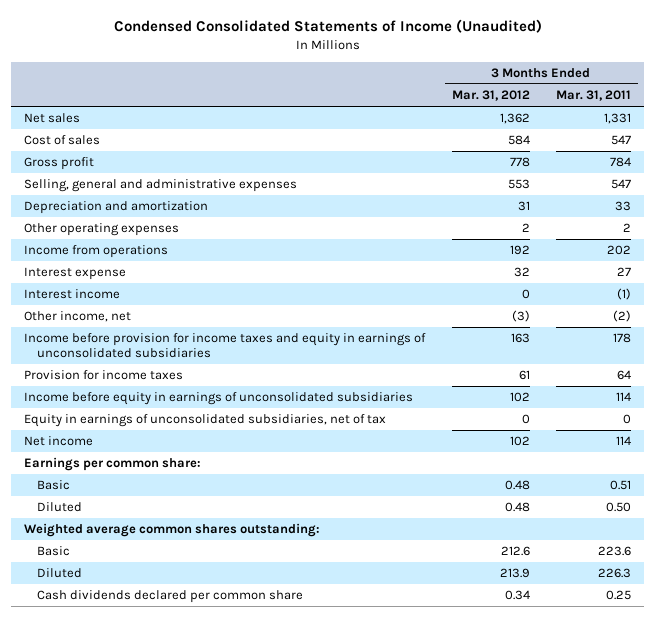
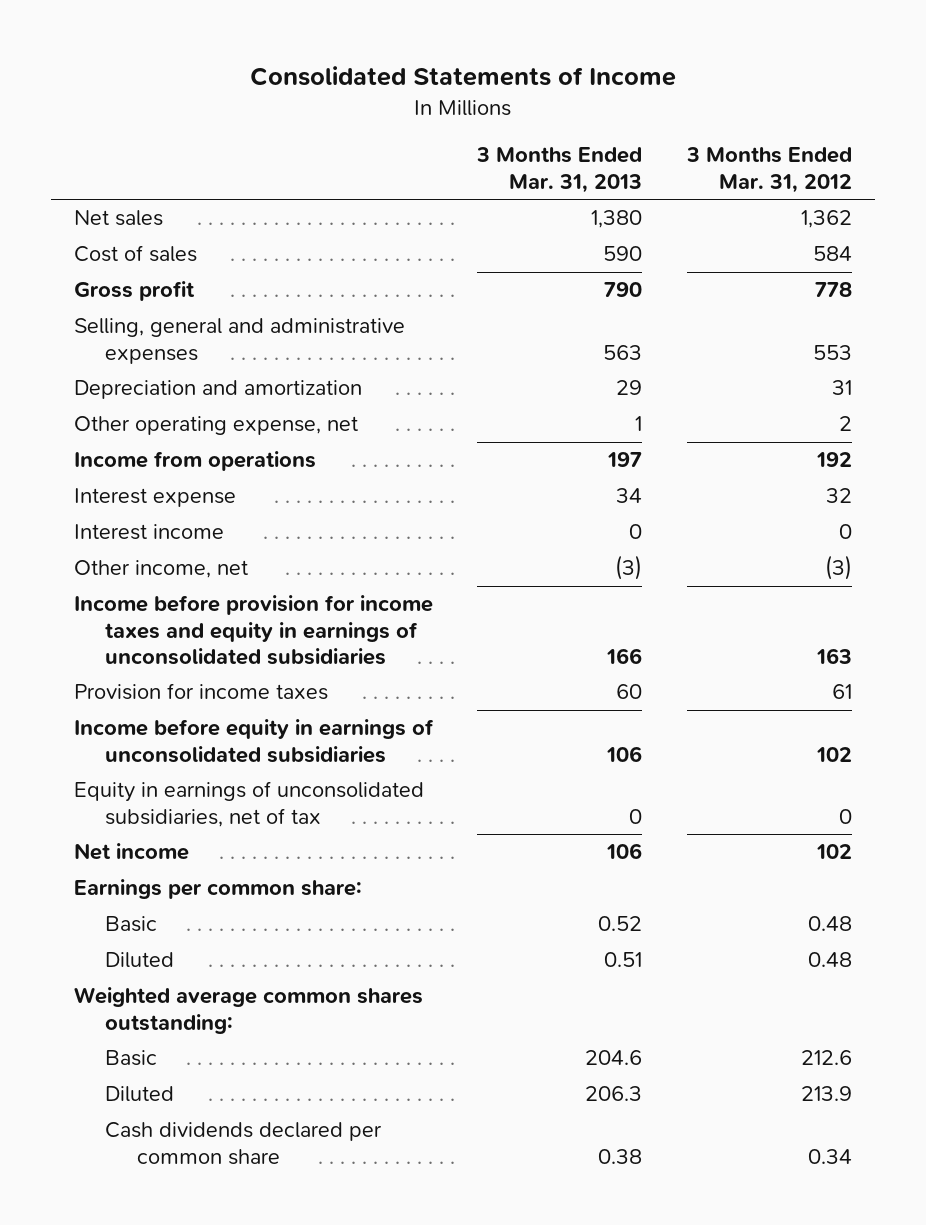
- Condensed Consolidated Statements of Income (Unaudited)
+ Consolidated Statements of Income
- | 3 Months Ended Mar. 31, 2012 | 3 Months Ended Mar. 31, 2011
+ | 3 Months Ended Mar. 31, 2013 | 3 Months Ended Mar. 31, 2012
- Other operating expenses | 2 | 2
+ Other operating expense, net | 1 | 2

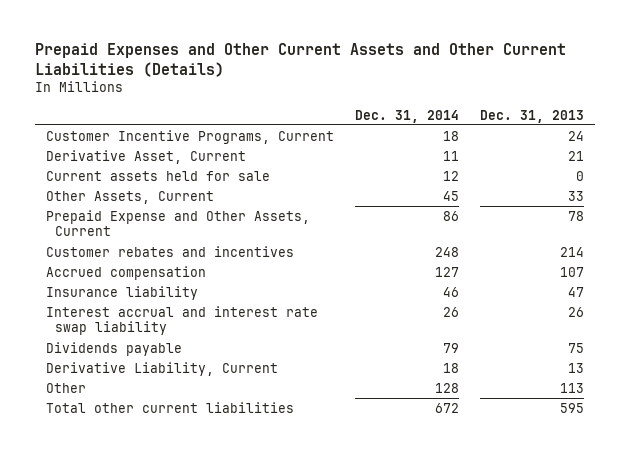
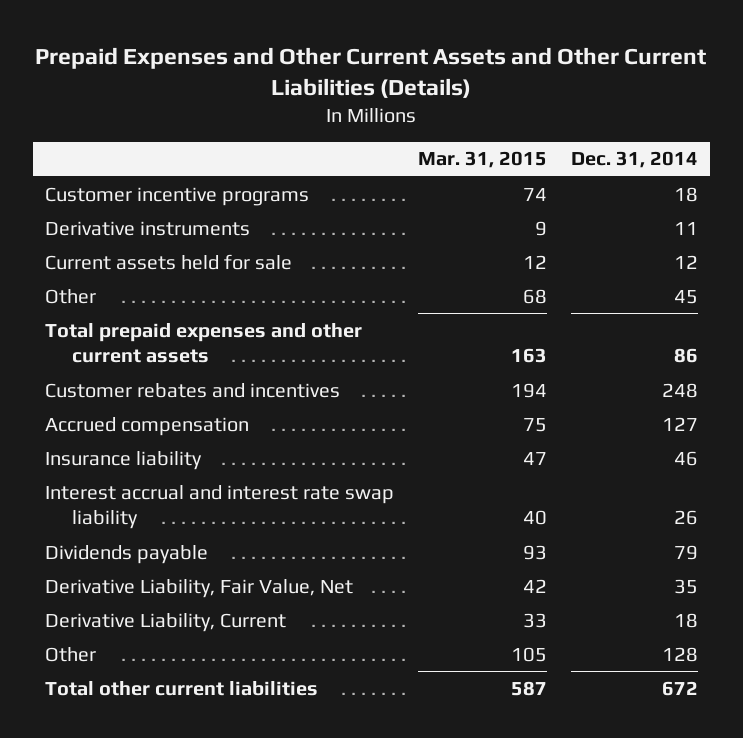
- | Dec. 31, 2014 | Dec. 31, 2013
+ | Mar. 31, 2015 | Dec. 31, 2014
- Customer Incentive Programs, Current | 18 | 24
- Derivative Asset, Current | 11 | 21
+ Customer incentive programs | 74 | 18
+ Derivative instruments | 9 | 11
- Other Assets, Current | 45 | 33
- Prepaid Expense and Other Assets, Current | 86 | 78
+ Other | 68 | 45
+ Total prepaid expenses and other current assets | 163 | 86
+ Derivative Liability, Fair Value, Net | 42 | 35

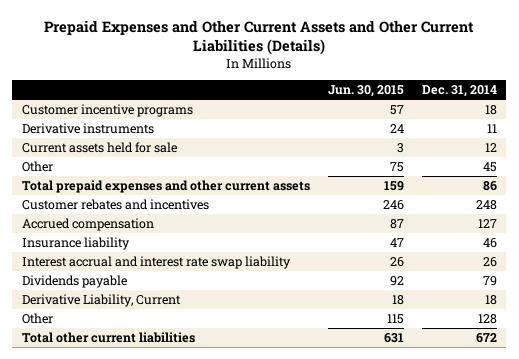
- | Mar. 31, 2015 | Dec. 31, 2014
+ | Jun. 30, 2015 | Dec. 31, 2014
- Derivative Liability, Fair Value, Net | 42 | 35

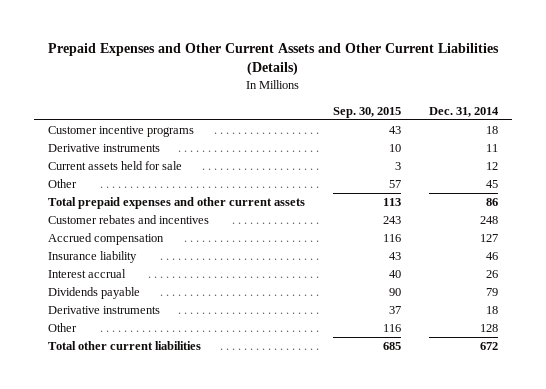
- | Jun. 30, 2015 | Dec. 31, 2014
+ | Sep. 30, 2015 | Dec. 31, 2014
- Interest accrual and interest rate swap liability | 26 | 26
+ Interest accrual | 40 | 26
- Derivative Liability, Current | 18 | 18
+ Derivative instruments | 37 | 18

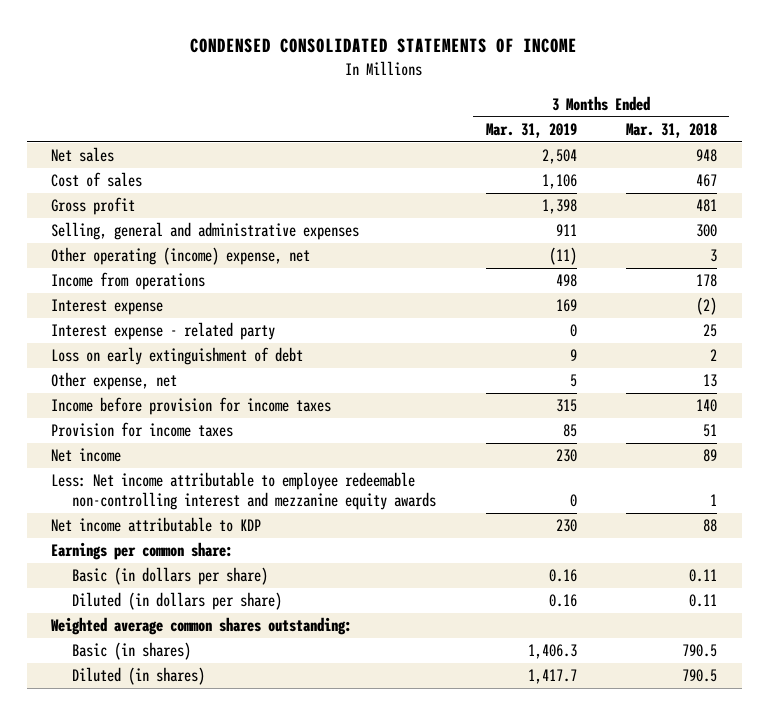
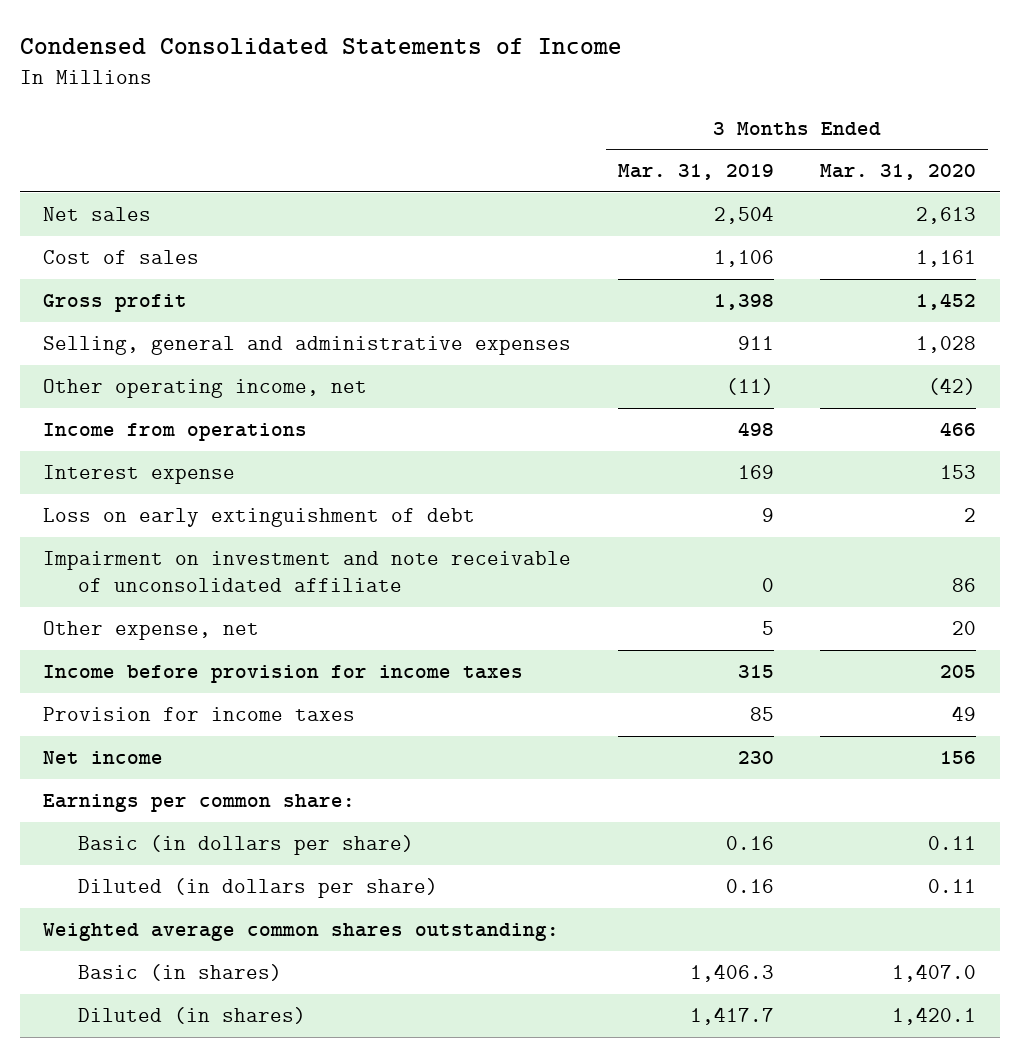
- CONDENSED CONSOLIDATED STATEMENTS OF INCOME
+ Condensed Consolidated Statements of Income
- | 3 Months Ended Mar. 31, 2019 | 3 Months Ended Mar. 31, 2018
+ | 3 Months Ended Mar. 31, 2019 | 3 Months Ended Mar. 31, 2020
- Other operating (income) expense, net | (11) | 3
+ Other operating income, net | (11) | (42)
- Interest expense - related party | 0 | 25
+ Impairment on investment and note receivable of unconsolidated affiliate | 0 | 86
- Less: Net income attributable to employee redeemable non-controlling interest and mezzanine equity awards | 0 | 1
- Net income attributable to KDP | 230 | 88

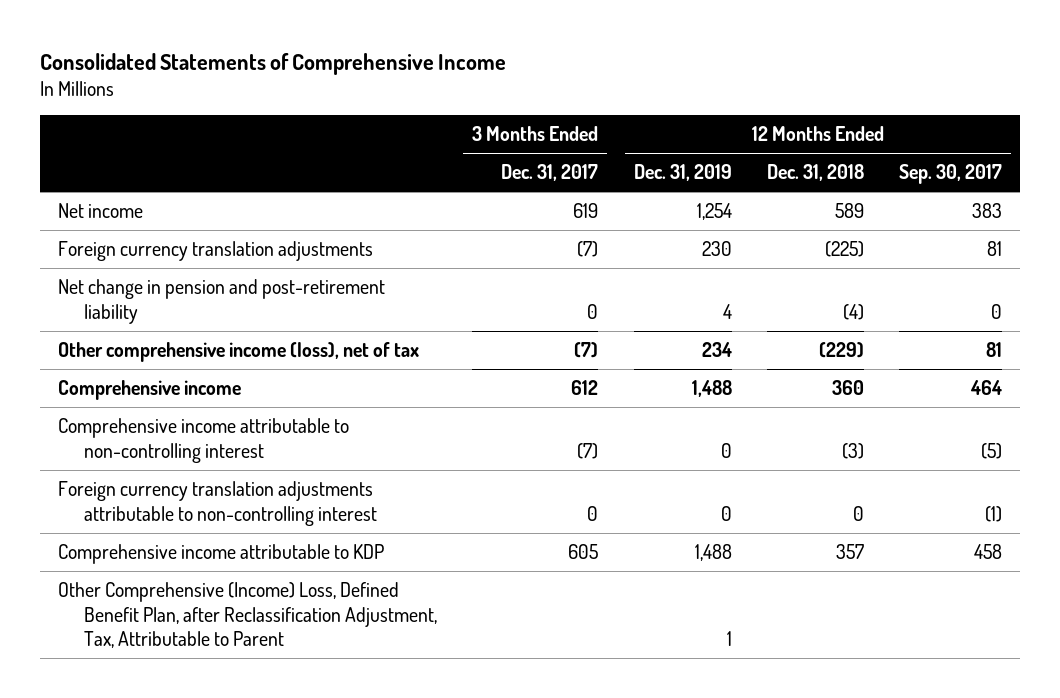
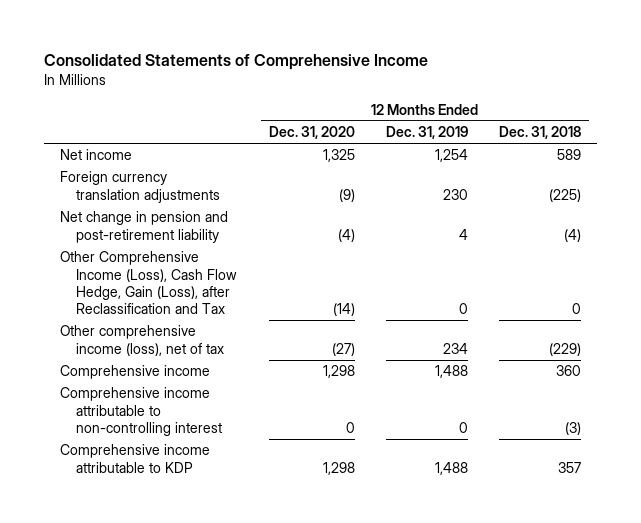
- | 3 Months Ended Dec. 31, 2017 | 12 Months Ended Dec. 31, 2019 | 12 Months Ended Dec. 31, 2018 | 12 Months Ended Sep. 30, 2017
+ | 12 Months Ended Dec. 31, 2020 | 12 Months Ended Dec. 31, 2019 | 12 Months Ended Dec. 31, 2018
+ Other Comprehensive Income (Loss), Cash Flow Hedge, Gain (Loss), after Reclassification and Tax | (14) | 0 | 0
- Foreign currency translation adjustments attributable to non-controlling interest | 0 | 0 | 0 | (1)
- Other Comprehensive (Income) Loss, Defined Benefit Plan, after Reclassification Adjustment, Tax, Attributable to Parent | | 1 | |

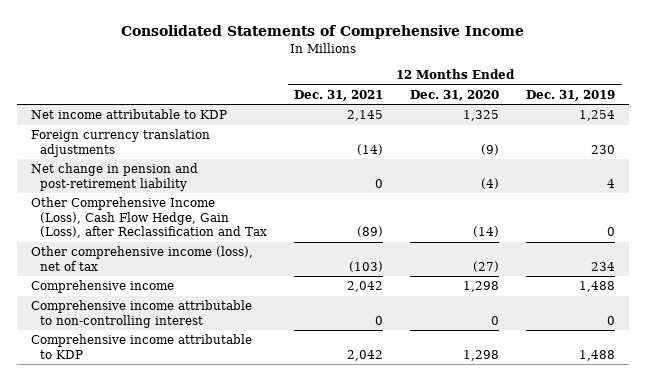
- | 12 Months Ended Dec. 31, 2020 | 12 Months Ended Dec. 31, 2019 | 12 Months Ended Dec. 31, 2018
+ | 12 Months Ended Dec. 31, 2021 | 12 Months Ended Dec. 31, 2020 | 12 Months Ended Dec. 31, 2019
- Net income | 1,325 | 1,254 | 589
+ Net income attributable to KDP | 2,145 | 1,325 | 1,254

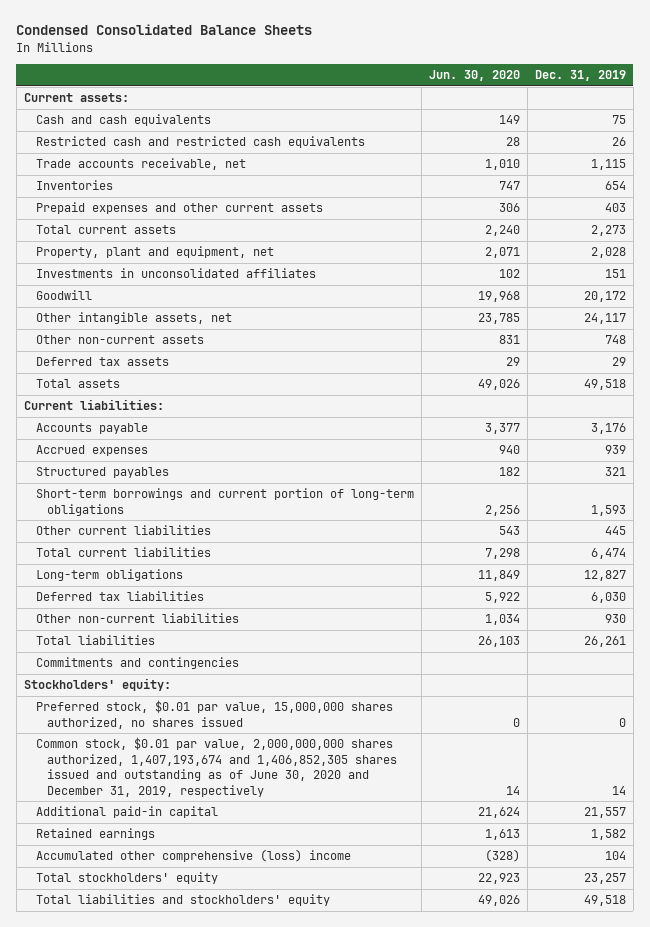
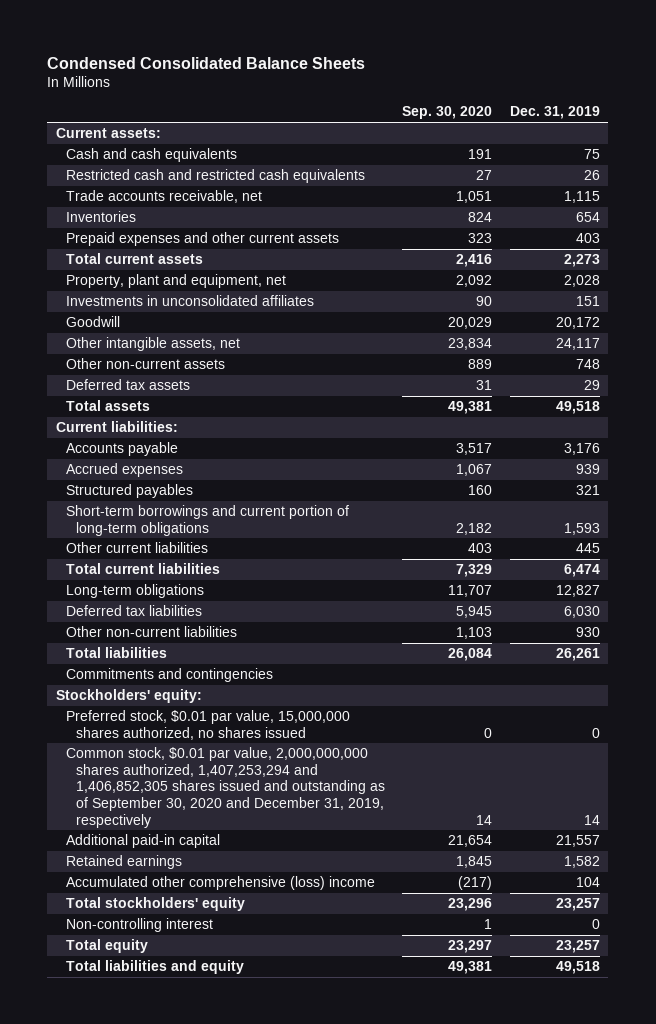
- | Jun. 30, 2020 | Dec. 31, 2019
+ | Sep. 30, 2020 | Dec. 31, 2019
- Common stock, $0.01 par value, 2,000,000,000 shares authorized, 1,407,193,674 and 1,406,852,305 shares issued and outstanding as of June 30, 2020 and December 31, 2019, respectively | 14 | 14
+ Common stock, $0.01 par value, 2,000,000,000 shares authorized, 1,407,253,294 and 1,406,852,305 shares issued and outstanding as of September 30, 2020 and December 31, 2019, respectively | 14 | 14
- Total liabilities and stockholders' equity | 49,026 | 49,518
+ Non-controlling interest | 1 | 0
+ Total equity | 23,297 | 23,257
+ Total liabilities and equity | 49,381 | 49,518

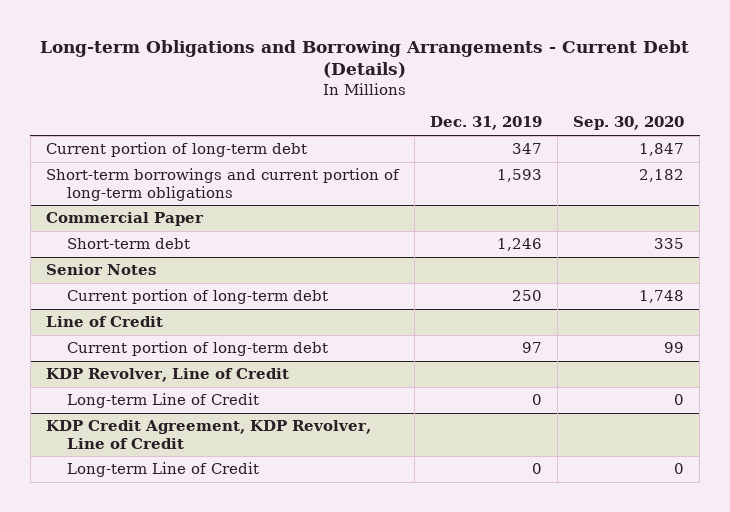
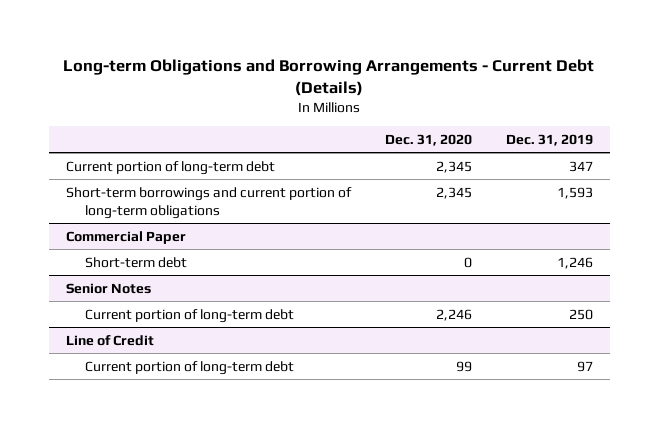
- | Dec. 31, 2019 | Sep. 30, 2020
+ | Dec. 31, 2020 | Dec. 31, 2019
- KDP Revolver, Line of Credit
- Long-term Line of Credit | 0 | 0
- KDP Credit Agreement, KDP Revolver, Line of Credit
- Long-term Line of Credit | 0 | 0

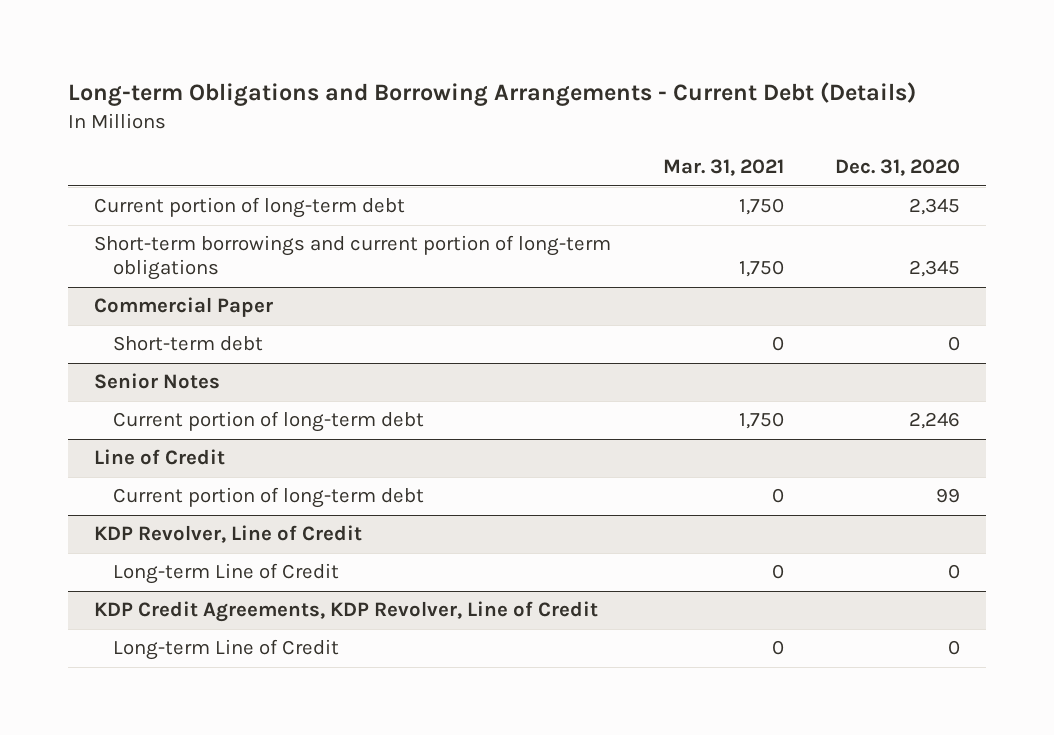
- | Dec. 31, 2020 | Dec. 31, 2019
+ | Mar. 31, 2021 | Dec. 31, 2020
+ KDP Revolver, Line of Credit
+ Long-term Line of Credit | 0 | 0
+ KDP Credit Agreements, KDP Revolver, Line of Credit
+ Long-term Line of Credit | 0 | 0

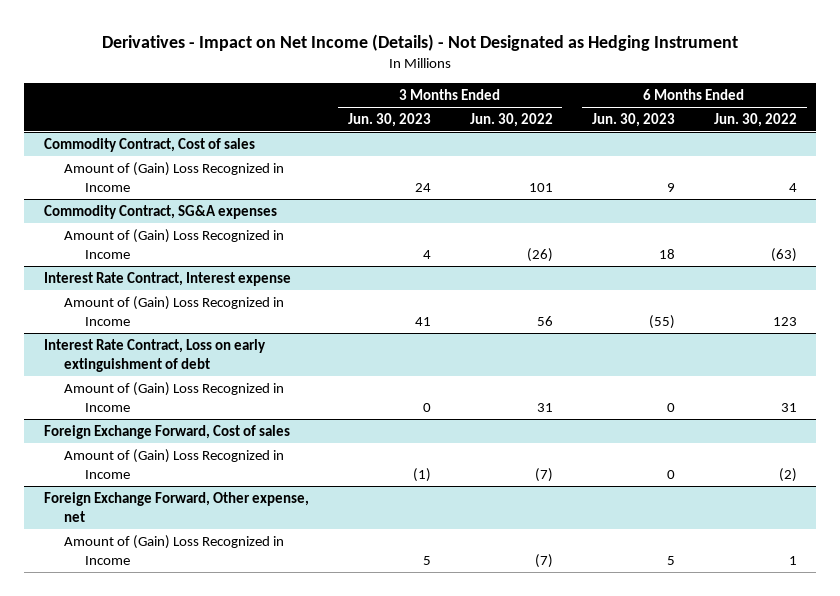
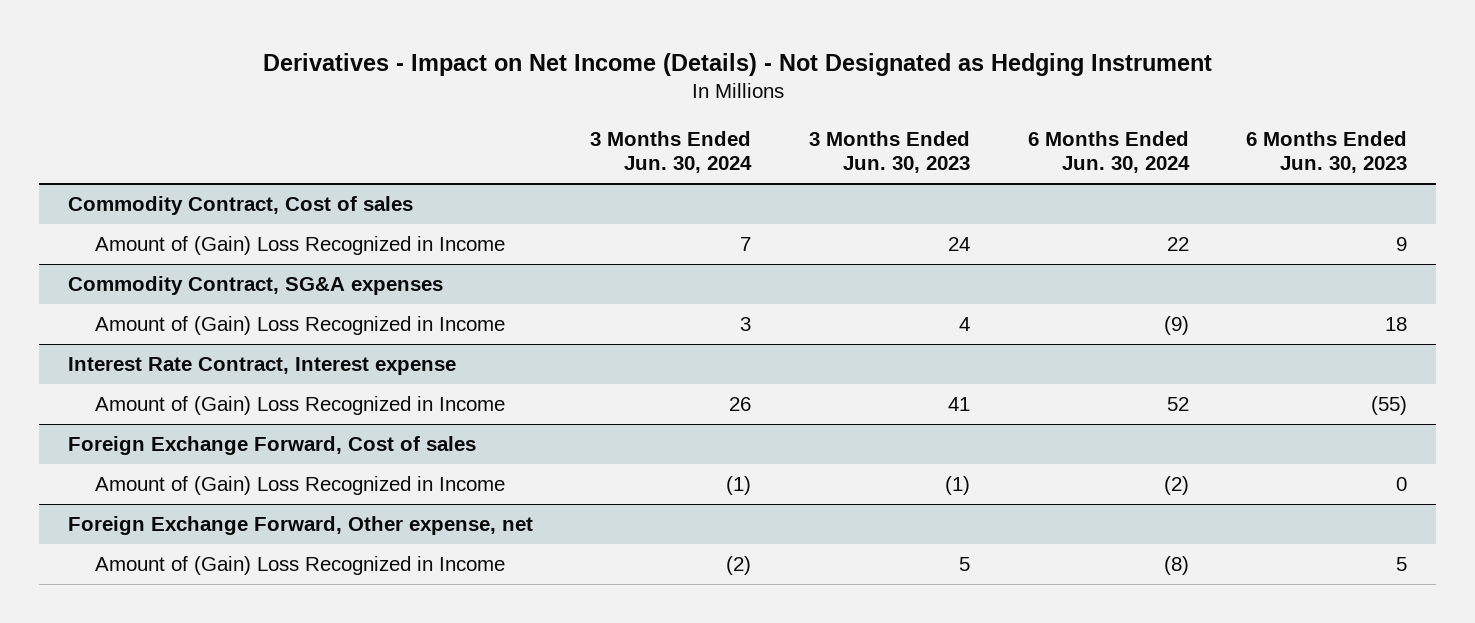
- | 3 Months Ended Jun. 30, 2023 | 3 Months Ended Jun. 30, 2022 | 6 Months Ended Jun. 30, 2023 | 6 Months Ended Jun. 30, 2022
+ | 3 Months Ended Jun. 30, 2024 | 3 Months Ended Jun. 30, 2023 | 6 Months Ended Jun. 30, 2024 | 6 Months Ended Jun. 30, 2023
- Interest Rate Contract, Loss on early extinguishment of debt
- Amount of (Gain) Loss Recognized in Income | 0 | 31 | 0 | 31

